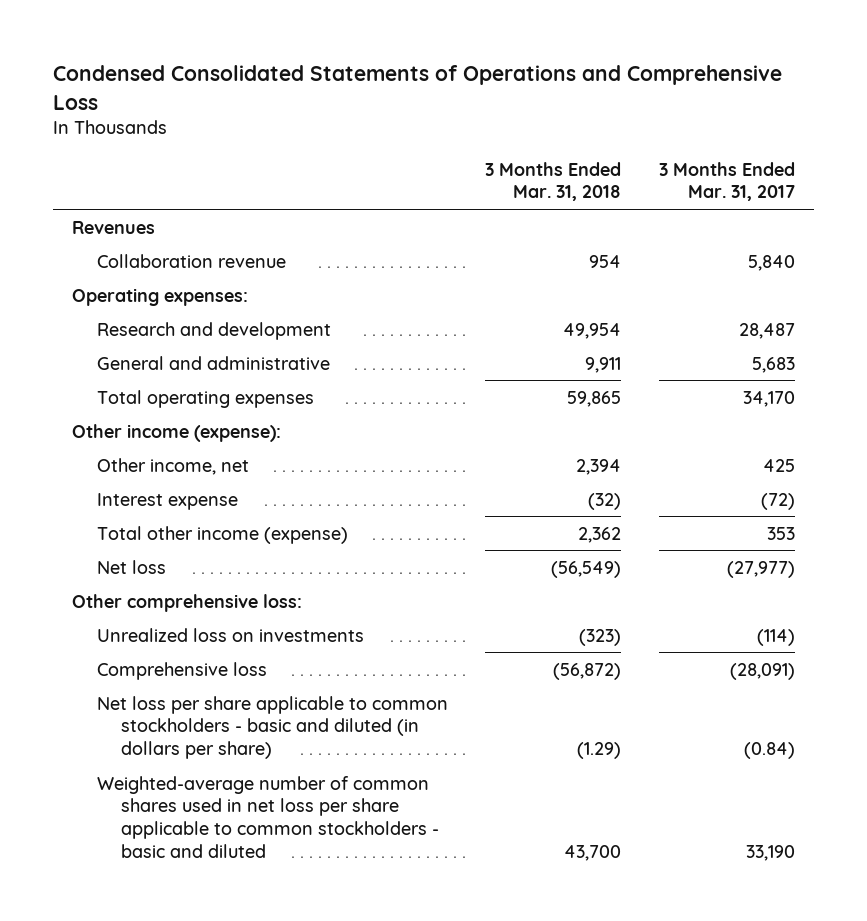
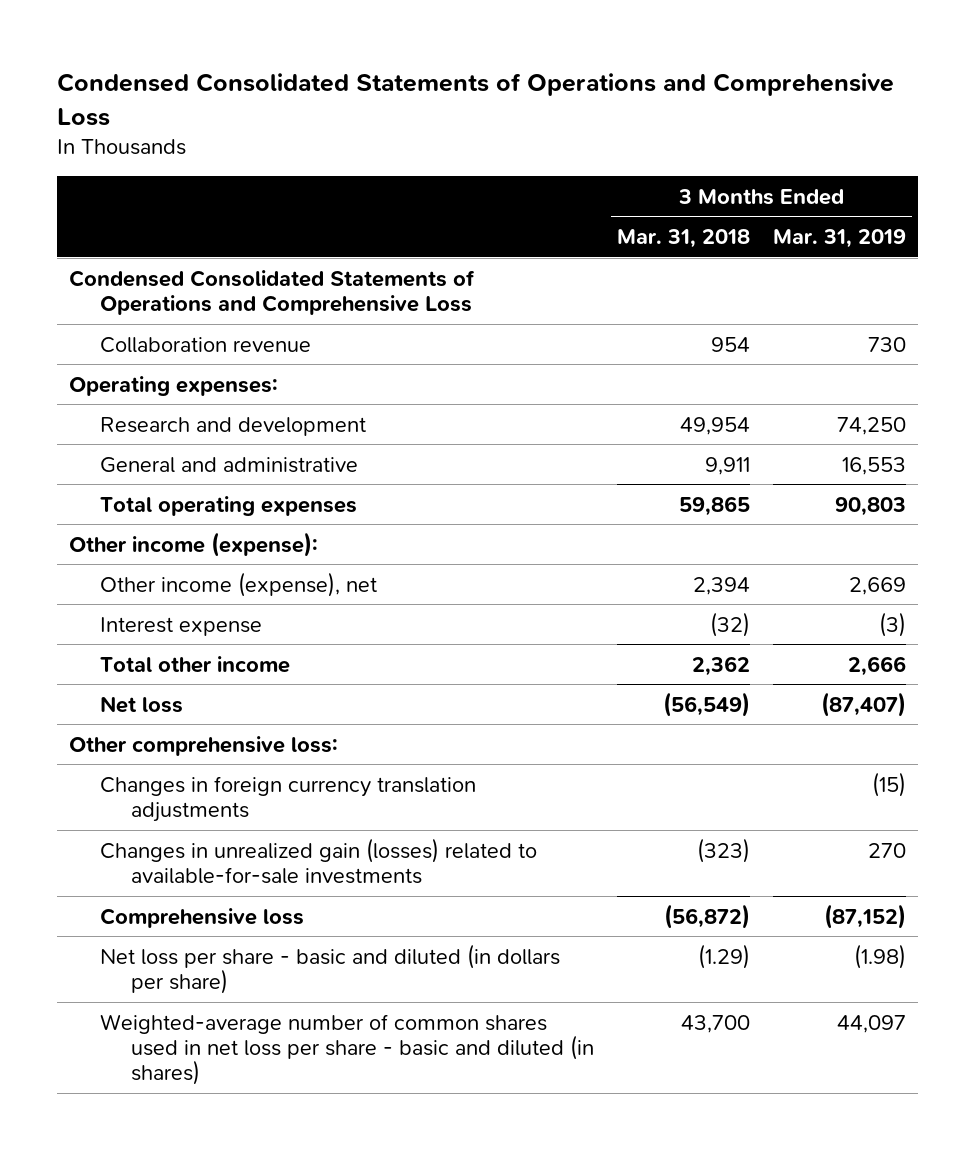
- | 3 Months Ended Mar. 31, 2018 | 3 Months Ended Mar. 31, 2017
+ | 3 Months Ended Mar. 31, 2018 | 3 Months Ended Mar. 31, 2019
- Revenues
+ Condensed Consolidated Statements of Operations and Comprehensive Loss
- Other income, net | 2,394 | 425
+ Other income (expense), net | 2,394 | 2,669
- Total other income (expense) | 2,362 | 353
+ Total other income | 2,362 | 2,666
- Unrealized loss on investments | (323) | (114)
+ Changes in foreign currency translation adjustments | | (15)
+ Changes in unrealized gain (losses) related to available-for-sale investments | (323) | 270
- Net loss per share applicable to common stockholders - basic and diluted (in dollars per share) | (1.29) | (0.84)
- Weighted-average number of common shares used in net loss per share applicable to common stockholders - basic and diluted | 43,700 | 33,190
+ Net loss per share - basic and diluted (in dollars per share) | (1.29) | (1.98)
+ Weighted-average number of common shares used in net loss per share - basic and diluted (in shares) | 43,700 | 44,097

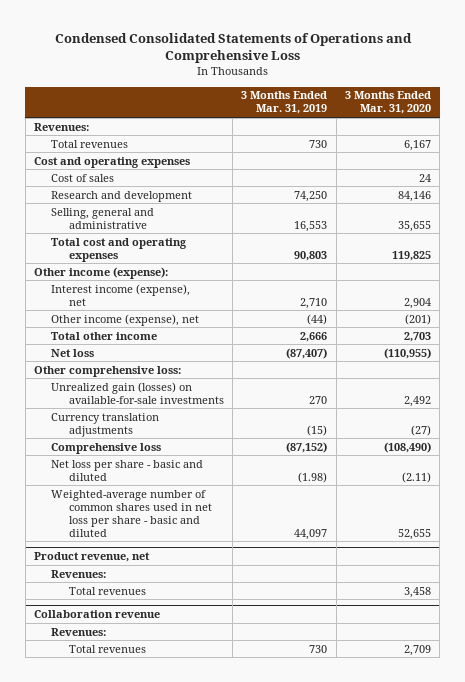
- | 3 Months Ended Mar. 31, 2018 | 3 Months Ended Mar. 31, 2019
+ | 3 Months Ended Mar. 31, 2019 | 3 Months Ended Mar. 31, 2020
- Condensed Consolidated Statements of Operations and Comprehensive Loss
- Collaboration revenue | 954 | 730
- Operating expenses:
+ Revenues:
+ Total revenues | 730 | 6,167
+ Cost and operating expenses
+ Cost of sales | | 24
- General and administrative | 9,911 | 16,553
- Total operating expenses | 59,865 | 90,803
+ Selling, general and administrative | 16,553 | 35,655
+ Total cost and operating expenses | 90,803 | 119,825
- Other income (expense), net | 2,394 | 2,669
- Interest expense | (32) | (3)
+ Interest income (expense), net | 2,710 | 2,904
+ Other income (expense), net | (44) | (201)
- Changes in foreign currency translation adjustments | | (15)
- Changes in unrealized gain (losses) related to available-for-sale investments | (323) | 270
+ Unrealized gain (losses) on available-for-sale investments | 270 | 2,492
+ Currency translation adjustments | (15) | (27)
- Net loss per share - basic and diluted (in dollars per share) | (1.29) | (1.98)
- Weighted-average number of common shares used in net loss per share - basic and diluted (in shares) | 43,700 | 44,097
+ Net loss per share - basic and diluted | (1.98) | (2.11)
+ Weighted-average number of common shares used in net loss per share - basic and diluted | 44,097 | 52,655
+ Product revenue, net
+ Revenues:
+ Total revenues | | 3,458
+ Collaboration revenue
+ Revenues:
+ Total revenues | 730 | 2,709

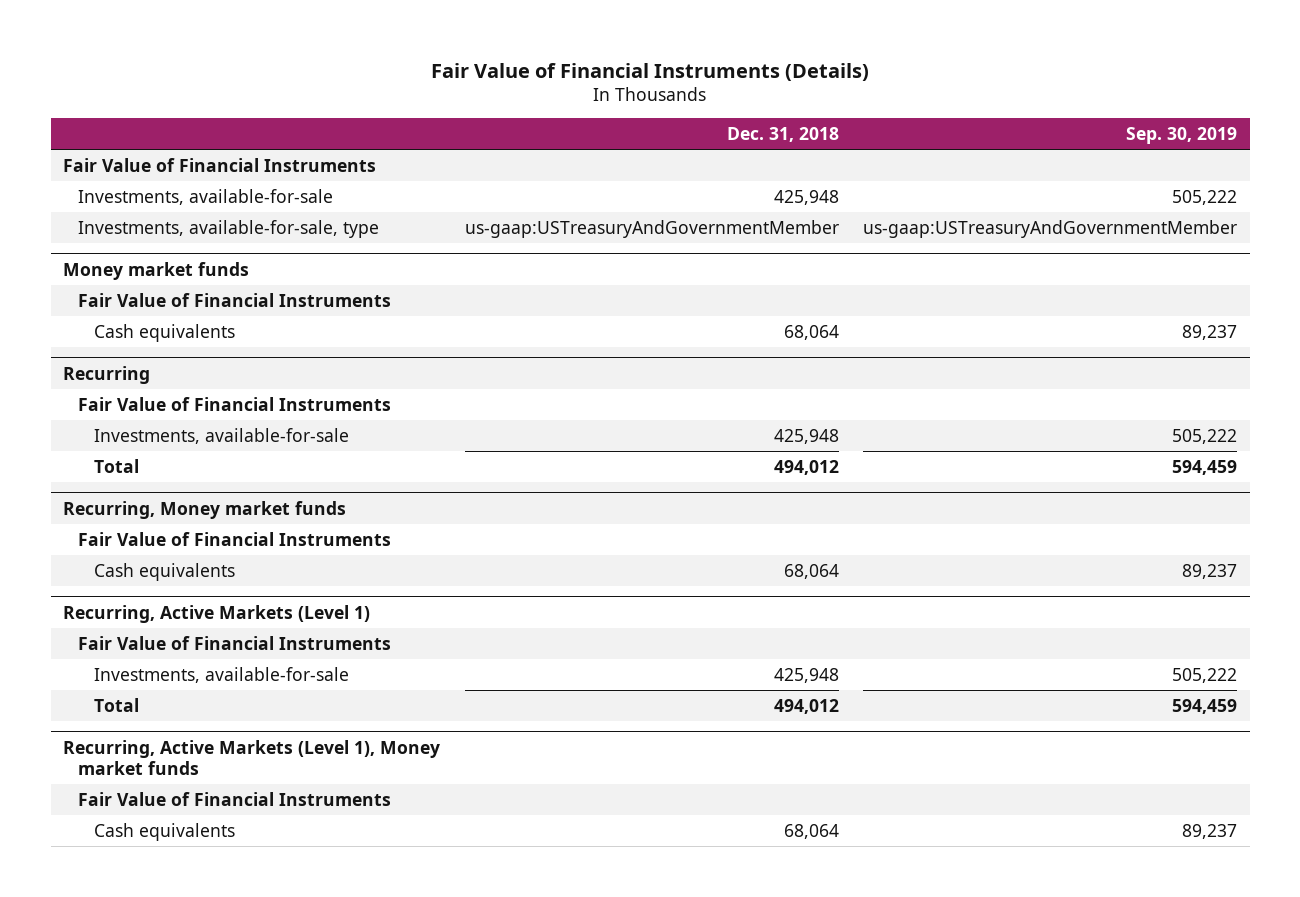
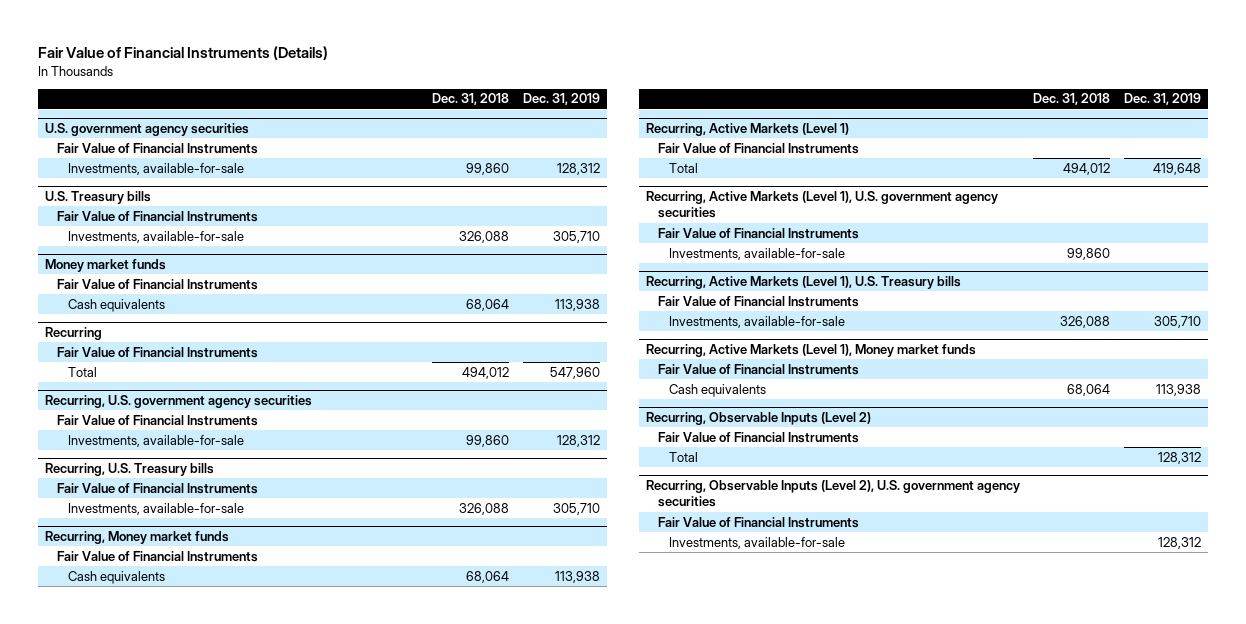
- | Dec. 31, 2018 | Sep. 30, 2019
+ | Dec. 31, 2018 | Dec. 31, 2019
+ U.S. government agency securities
- Investments, available-for-sale | 425,948 | 505,222
- Investments, available-for-sale, type | us-gaap:USTreasuryAndGovernmentMember | us-gaap:USTreasuryAndGovernmentMember
+ Investments, available-for-sale | 99,860 | 128,312
+ U.S. Treasury bills
+ Fair Value of Financial Instruments
+ Investments, available-for-sale | 326,088 | 305,710
@ Recurring
- Investments, available-for-sale | 425,948 | 505,222
+ Recurring, U.S. government agency securities
+ Fair Value of Financial Instruments
+ Investments, available-for-sale | 99,860 | 128,312
+ Recurring, U.S. Treasury bills
+ Fair Value of Financial Instruments
+ Investments, available-for-sale | 326,088 | 305,710
@ Recurring, Active Markets (Level 1)
- Investments, available-for-sale | 425,948 | 505,222
+ Recurring, Active Markets (Level 1), U.S. government agency securities
+ Fair Value of Financial Instruments
+ Investments, available-for-sale | 99,860 |
+ Recurring, Active Markets (Level 1), U.S. Treasury bills
+ Fair Value of Financial Instruments
+ Investments, available-for-sale | 326,088 | 305,710
+ Recurring, Observable Inputs (Level 2)
+ Fair Value of Financial Instruments
+ Total | | 128,312
+ Recurring, Observable Inputs (Level 2), U.S. government agency securities
+ Fair Value of Financial Instruments
+ Investments, available-for-sale | | 128,312

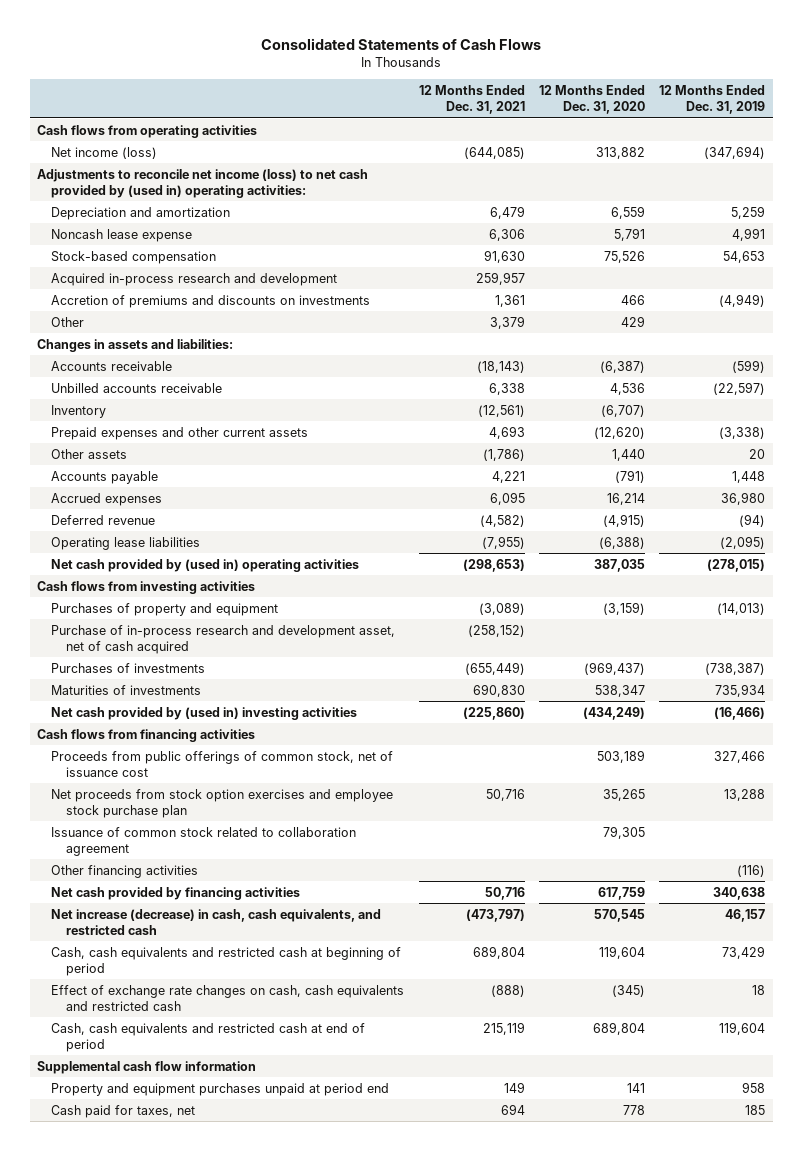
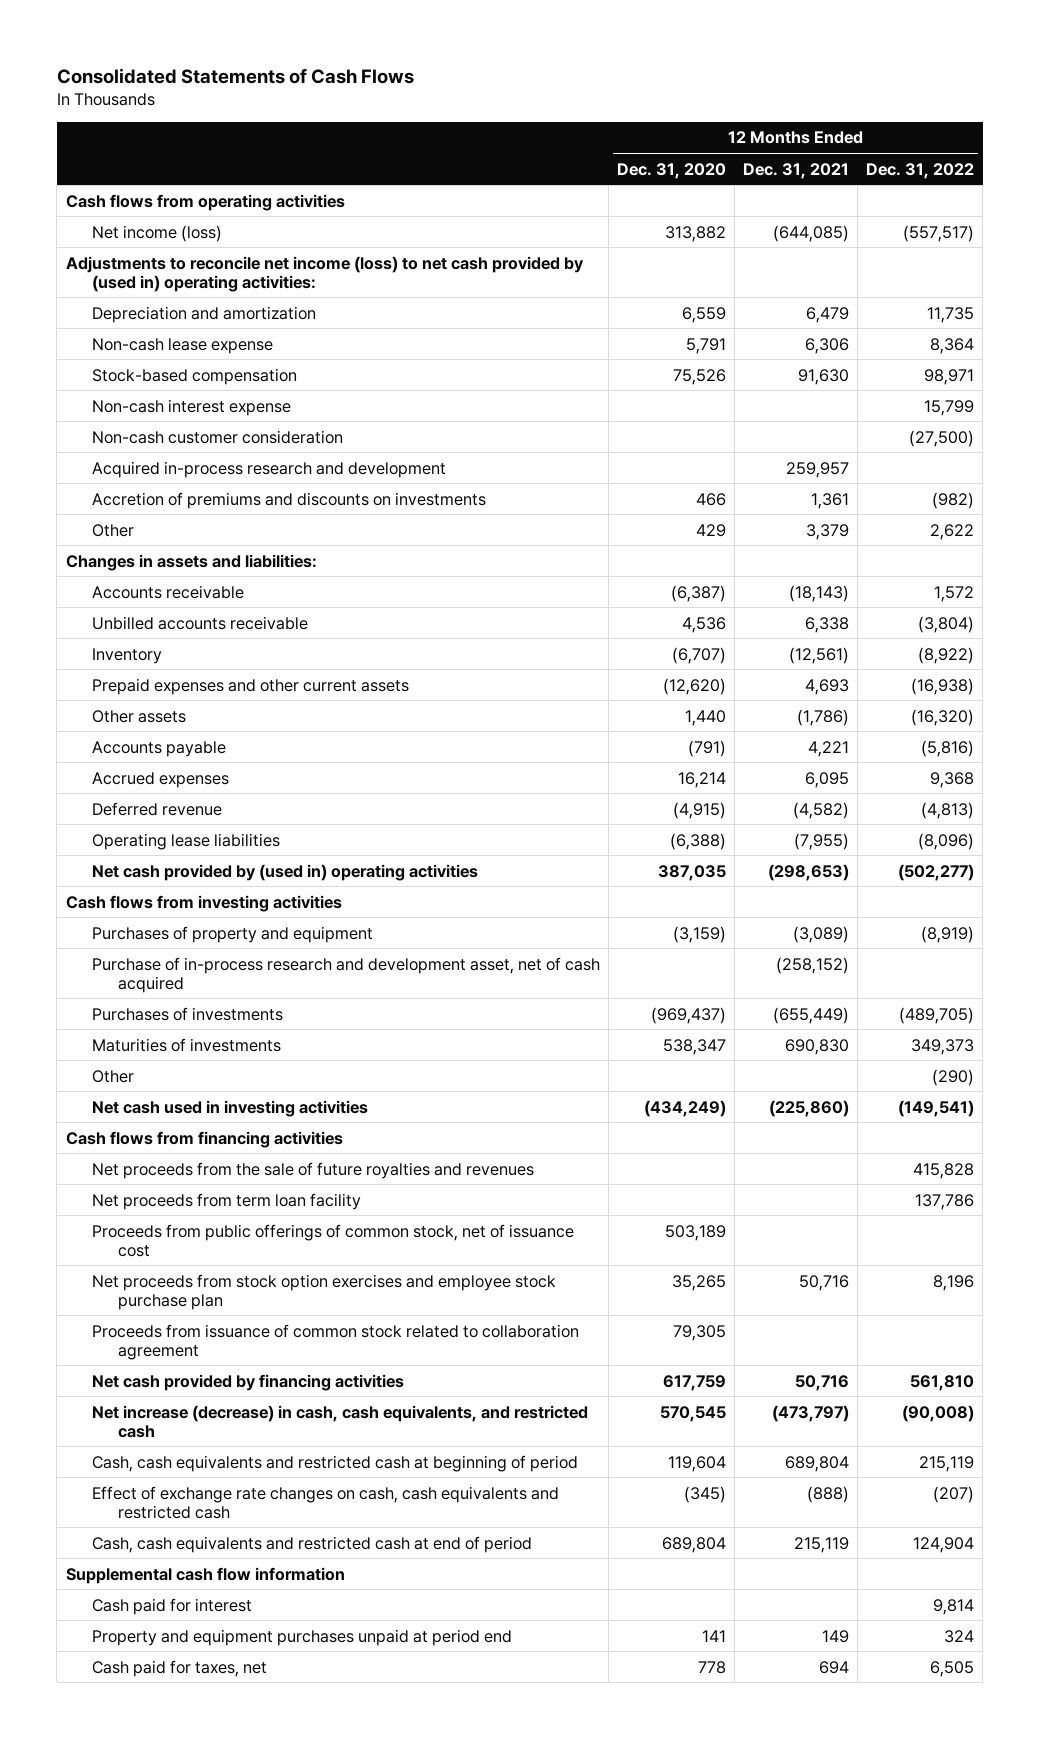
- | 12 Months Ended Dec. 31, 2021 | 12 Months Ended Dec. 31, 2020 | 12 Months Ended Dec. 31, 2019
+ | 12 Months Ended Dec. 31, 2020 | 12 Months Ended Dec. 31, 2021 | 12 Months Ended Dec. 31, 2022
- Noncash lease expense | 6,306 | 5,791 | 4,991
+ Non-cash lease expense | 5,791 | 6,306 | 8,364
+ Non-cash interest expense | | | 15,799
+ Non-cash customer consideration | | | (27,500)
- Net cash provided by (used in) investing activities | (225,860) | (434,249) | (16,466)
+ Other | | | (290)
+ Net cash used in investing activities | (434,249) | (225,860) | (149,541)
+ Net proceeds from the sale of future royalties and revenues | | | 415,828
+ Net proceeds from term loan facility | | | 137,786
- Issuance of common stock related to collaboration agreement | | 79,305 |
- Other financing activities | | | (116)
+ Proceeds from issuance of common stock related to collaboration agreement | 79,305 | |
+ Cash paid for interest | | | 9,814

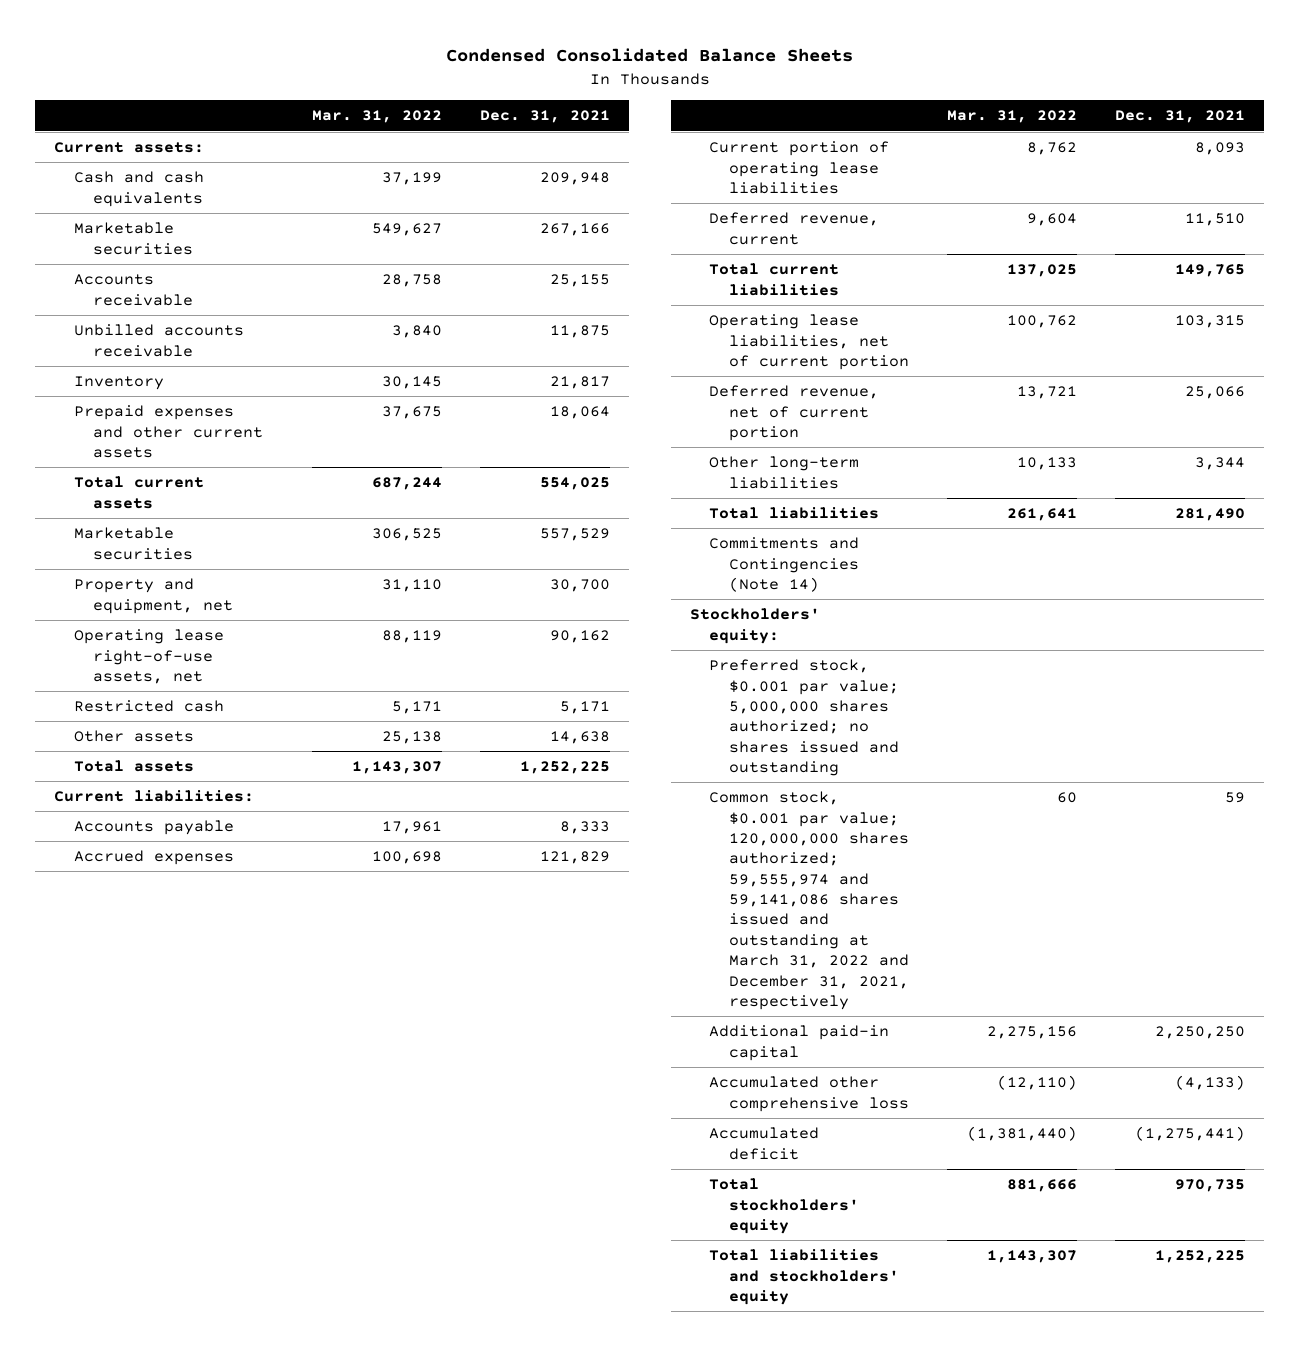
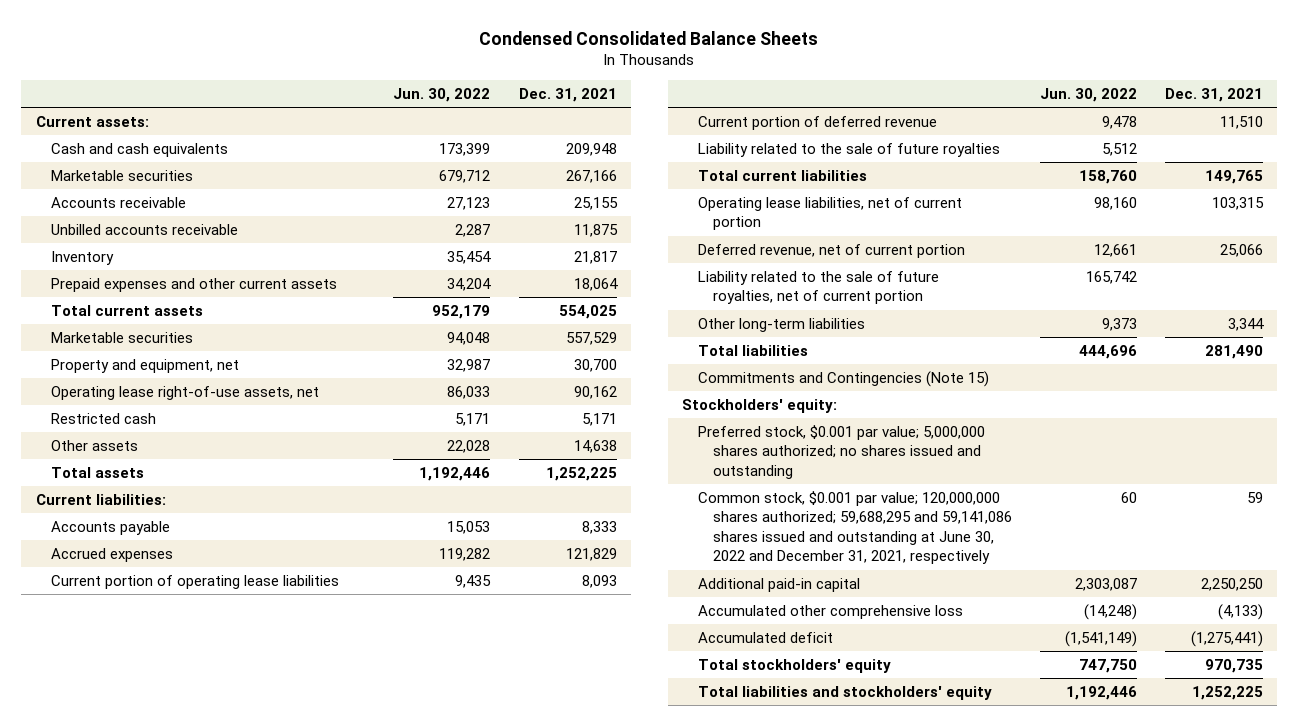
- | Mar. 31, 2022 | Dec. 31, 2021
+ | Jun. 30, 2022 | Dec. 31, 2021
- Deferred revenue, current | 9,604 | 11,510
+ Current portion of deferred revenue | 9,478 | 11,510
+ Liability related to the sale of future royalties | 5,512 |
+ Liability related to the sale of future royalties, net of current portion | 165,742 |
- Commitments and Contingencies (Note 14)
+ Commitments and Contingencies (Note 15)
- Common stock, $0.001 par value; 120,000,000 shares authorized; 59,555,974 and 59,141,086 shares issued and outstanding at March 31, 2022 and December 31, 2021, respectively | 60 | 59
+ Common stock, $0.001 par value; 120,000,000 shares authorized; 59,688,295 and 59,141,086 shares issued and outstanding at June 30, 2022 and December 31, 2021, respectively | 60 | 59

